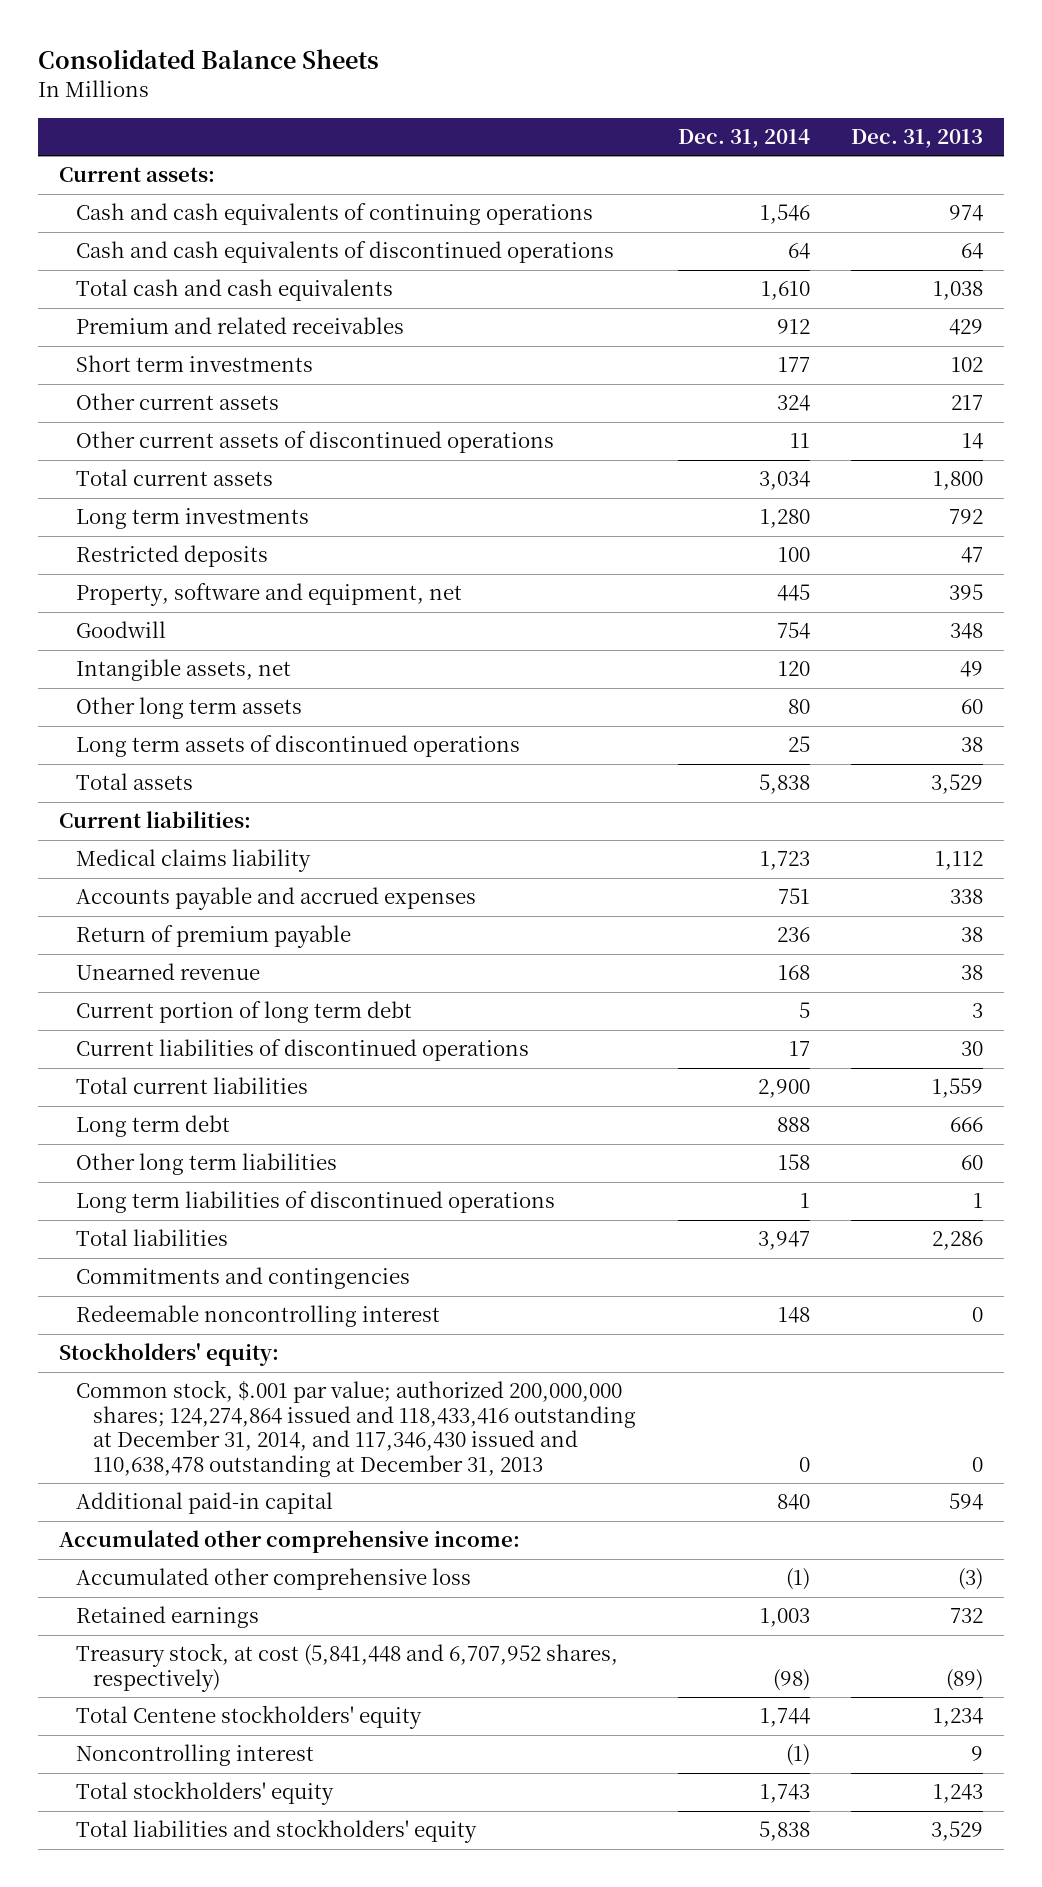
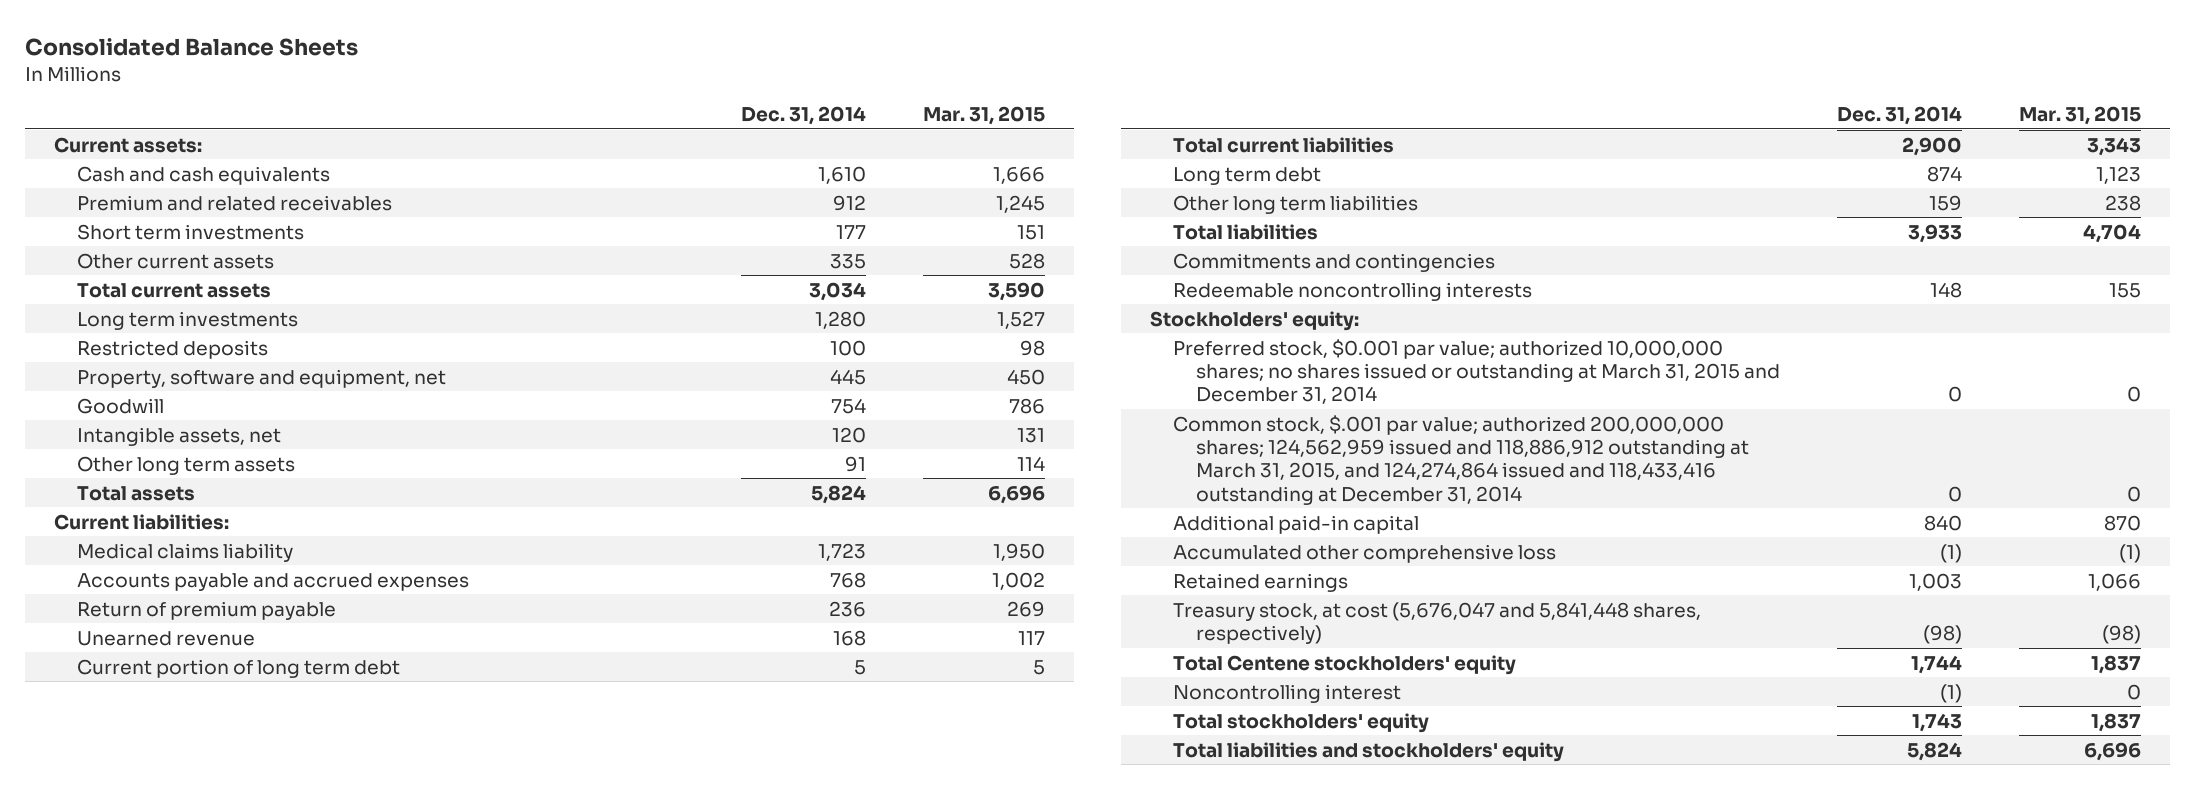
- | Dec. 31, 2014 | Dec. 31, 2013
+ | Dec. 31, 2014 | Mar. 31, 2015
- Cash and cash equivalents of continuing operations | 1,546 | 974
- Cash and cash equivalents of discontinued operations | 64 | 64
- Total cash and cash equivalents | 1,610 | 1,038
+ Cash and cash equivalents | 1,610 | 1,666
- Other current assets | 324 | 217
- Other current assets of discontinued operations | 11 | 14
+ Other current assets | 335 | 528
- Other long term assets | 80 | 60
- Long term assets of discontinued operations | 25 | 38
- Total assets | 5,838 | 3,529
+ Other long term assets | 91 | 114
+ Total assets | 5,824 | 6,696
- Accounts payable and accrued expenses | 751 | 338
+ Accounts payable and accrued expenses | 768 | 1,002
- Current liabilities of discontinued operations | 17 | 30
- Long term debt | 888 | 666
- Other long term liabilities | 158 | 60
- Long term liabilities of discontinued operations | 1 | 1
- Total liabilities | 3,947 | 2,286
+ Long term debt | 874 | 1,123
+ Other long term liabilities | 159 | 238
+ Total liabilities | 3,933 | 4,704
- Redeemable noncontrolling interest | 148 | 0
+ Redeemable noncontrolling interests | 148 | 155
- Common stock, $.001 par value; authorized 200,000,000 shares; 124,274,864 issued and 118,433,416 outstanding at December 31, 2014, and 117,346,430 issued and 110,638,478 outstanding at December 31, 2013 | 0 | 0
+ Preferred stock, $0.001 par value; authorized 10,000,000 shares; no shares issued or outstanding at March 31, 2015 and December 31, 2014 | 0 | 0
+ Common stock, $.001 par value; authorized 200,000,000 shares; 124,562,959 issued and 118,886,912 outstanding at March 31, 2015, and 124,274,864 issued and 118,433,416 outstanding at December 31, 2014 | 0 | 0
- Accumulated other comprehensive income:
- Treasury stock, at cost (5,841,448 and 6,707,952 shares, respectively) | (98) | (89)
+ Treasury stock, at cost (5,676,047 and 5,841,448 shares, respectively) | (98) | (98)
- Total liabilities and stockholders' equity | 5,838 | 3,529
+ Total liabilities and stockholders' equity | 5,824 | 6,696

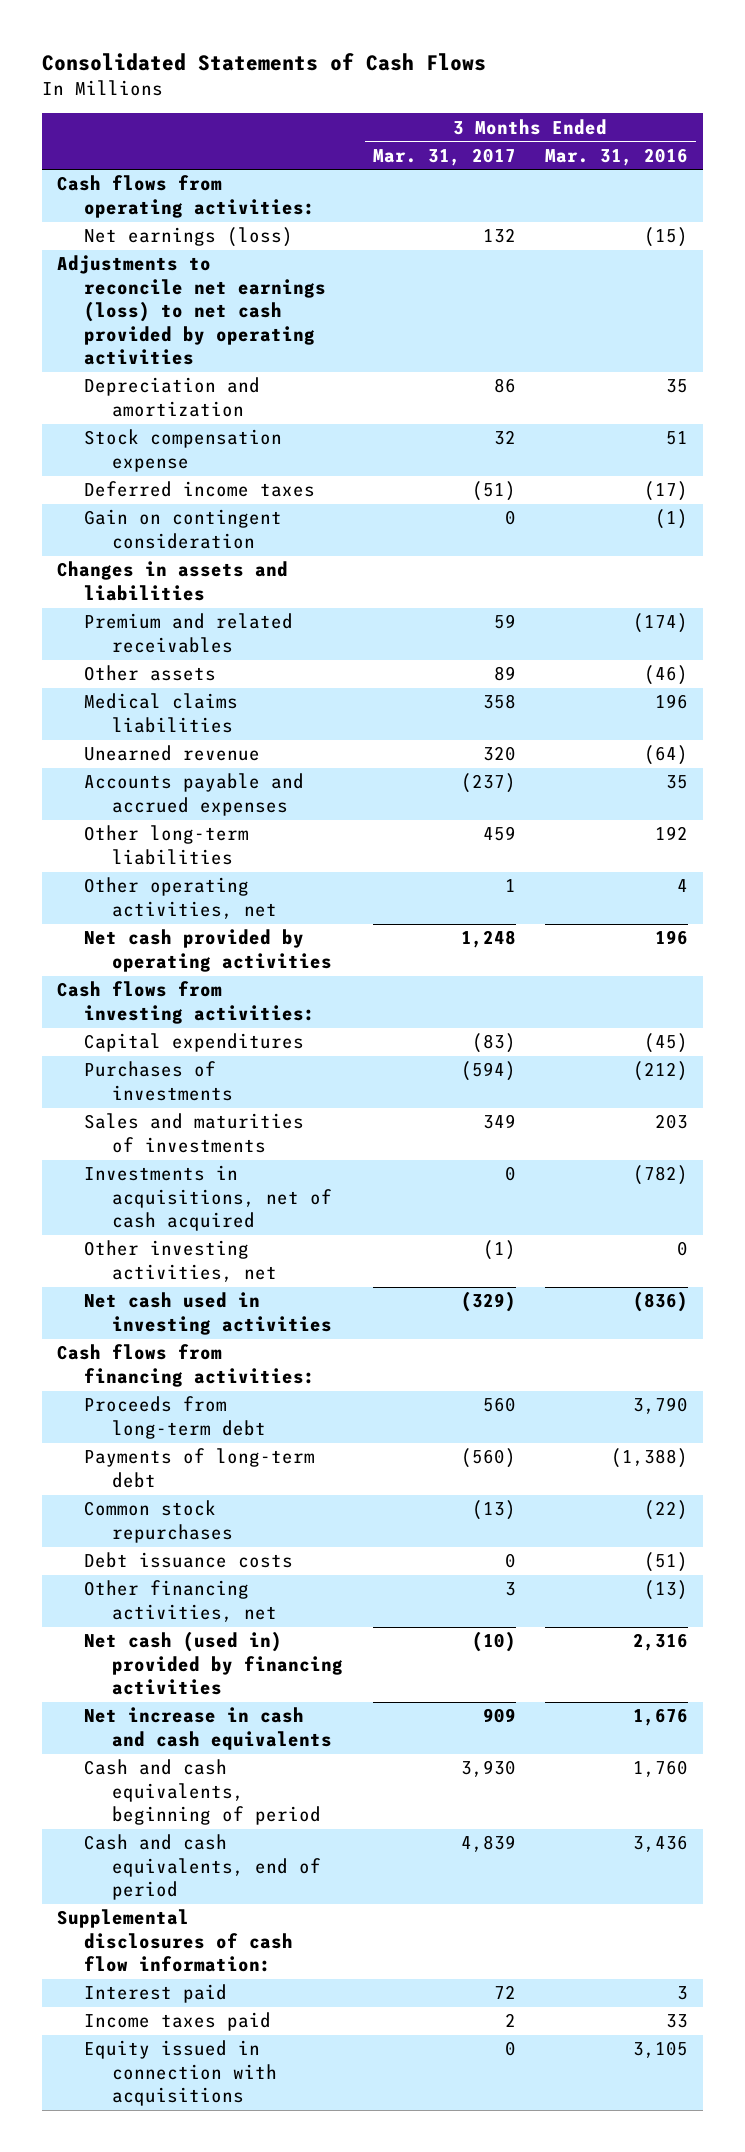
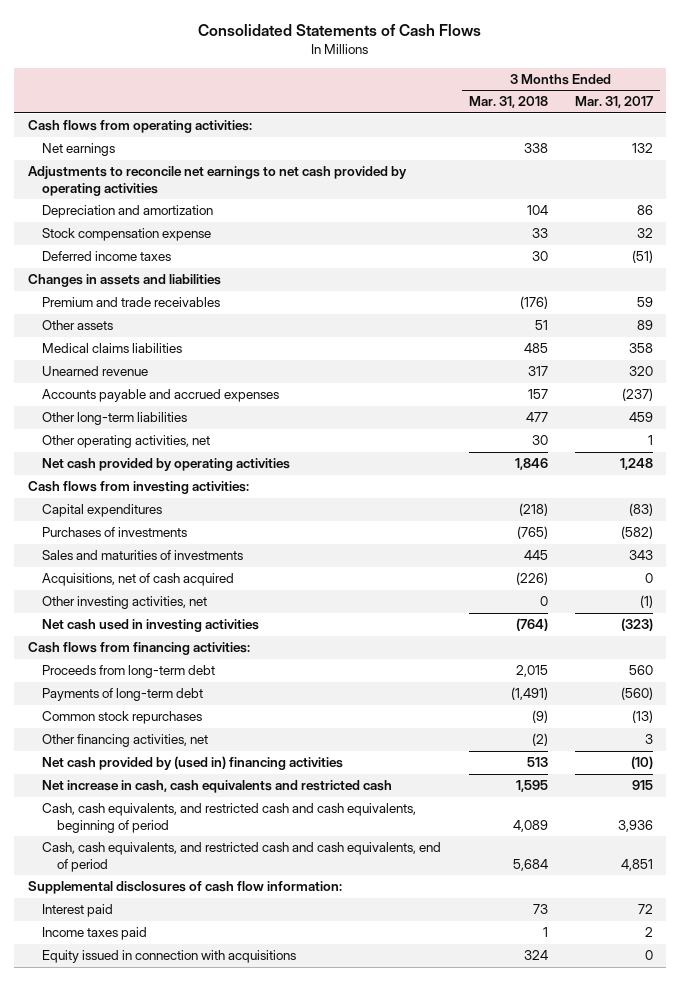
- | 3 Months Ended Mar. 31, 2017 | 3 Months Ended Mar. 31, 2016
+ | 3 Months Ended Mar. 31, 2018 | 3 Months Ended Mar. 31, 2017
- Net earnings (loss) | 132 | (15)
- Adjustments to reconcile net earnings (loss) to net cash provided by operating activities
+ Net earnings | 338 | 132
+ Adjustments to reconcile net earnings to net cash provided by operating activities
- Gain on contingent consideration | 0 | (1)
- Premium and related receivables | 59 | (174)
+ Premium and trade receivables | (176) | 59
- Purchases of investments | (594) | (212)
- Sales and maturities of investments | 349 | 203
- Investments in acquisitions, net of cash acquired | 0 | (782)
+ Purchases of investments | (765) | (582)
+ Sales and maturities of investments | 445 | 343
+ Acquisitions, net of cash acquired | (226) | 0
- Net cash used in investing activities | (329) | (836)
+ Net cash used in investing activities | (764) | (323)
- Debt issuance costs | 0 | (51)
- Net cash (used in) provided by financing activities | (10) | 2,316
- Net increase in cash and cash equivalents | 909 | 1,676
- Cash and cash equivalents, beginning of period | 3,930 | 1,760
- Cash and cash equivalents, end of period | 4,839 | 3,436
+ Net cash provided by (used in) financing activities | 513 | (10)
+ Net increase in cash, cash equivalents and restricted cash | 1,595 | 915
+ Cash, cash equivalents, and restricted cash and cash equivalents, beginning of period | 4,089 | 3,936
+ Cash, cash equivalents, and restricted cash and cash equivalents, end of period | 5,684 | 4,851

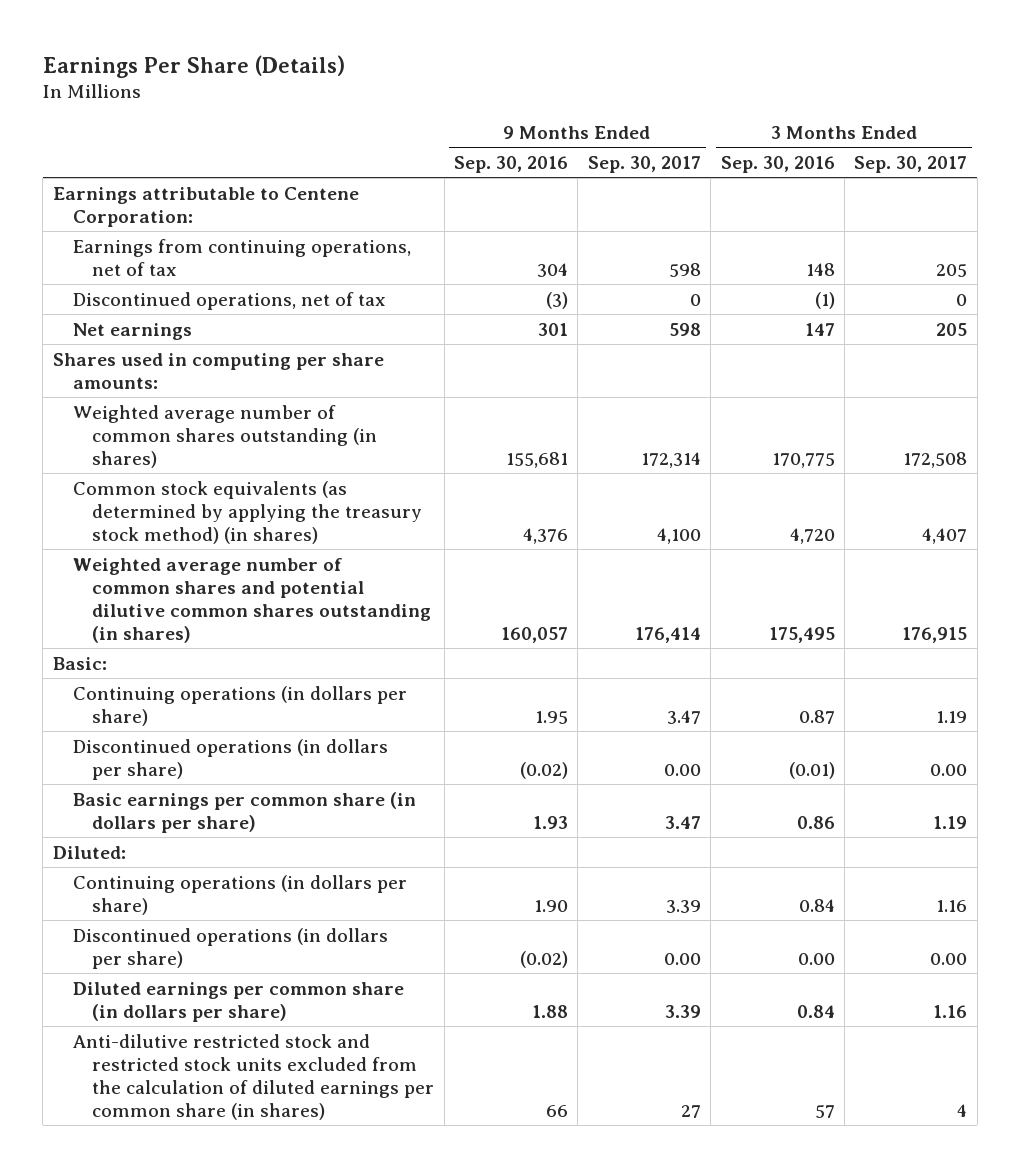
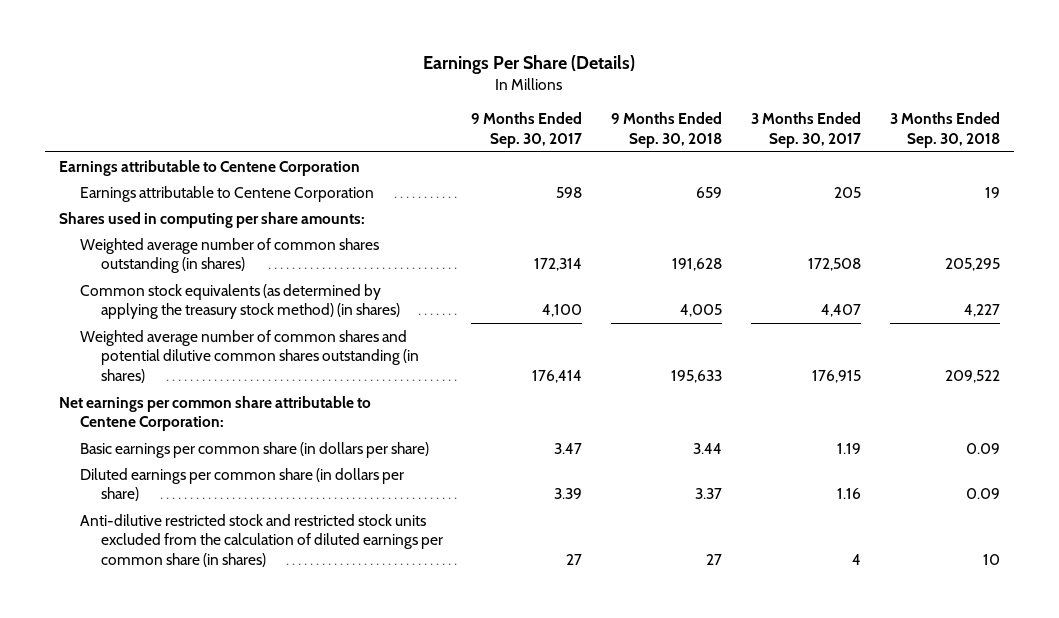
- | 9 Months Ended Sep. 30, 2016 | 9 Months Ended Sep. 30, 2017 | 3 Months Ended Sep. 30, 2016 | 3 Months Ended Sep. 30, 2017
+ | 9 Months Ended Sep. 30, 2017 | 9 Months Ended Sep. 30, 2018 | 3 Months Ended Sep. 30, 2017 | 3 Months Ended Sep. 30, 2018
- Earnings attributable to Centene Corporation:
- Earnings from continuing operations, net of tax | 304 | 598 | 148 | 205
- Discontinued operations, net of tax | (3) | 0 | (1) | 0
- Net earnings | 301 | 598 | 147 | 205
+ Earnings attributable to Centene Corporation
+ Earnings attributable to Centene Corporation | 598 | 659 | 205 | 19
- Basic:
- Continuing operations (in dollars per share) | 1.95 | 3.47 | 0.87 | 1.19
- Discontinued operations (in dollars per share) | (0.02) | 0.00 | (0.01) | 0.00
+ Net earnings per common share attributable to Centene Corporation:
- Diluted:
- Continuing operations (in dollars per share) | 1.90 | 3.39 | 0.84 | 1.16
- Discontinued operations (in dollars per share) | (0.02) | 0.00 | 0.00 | 0.00

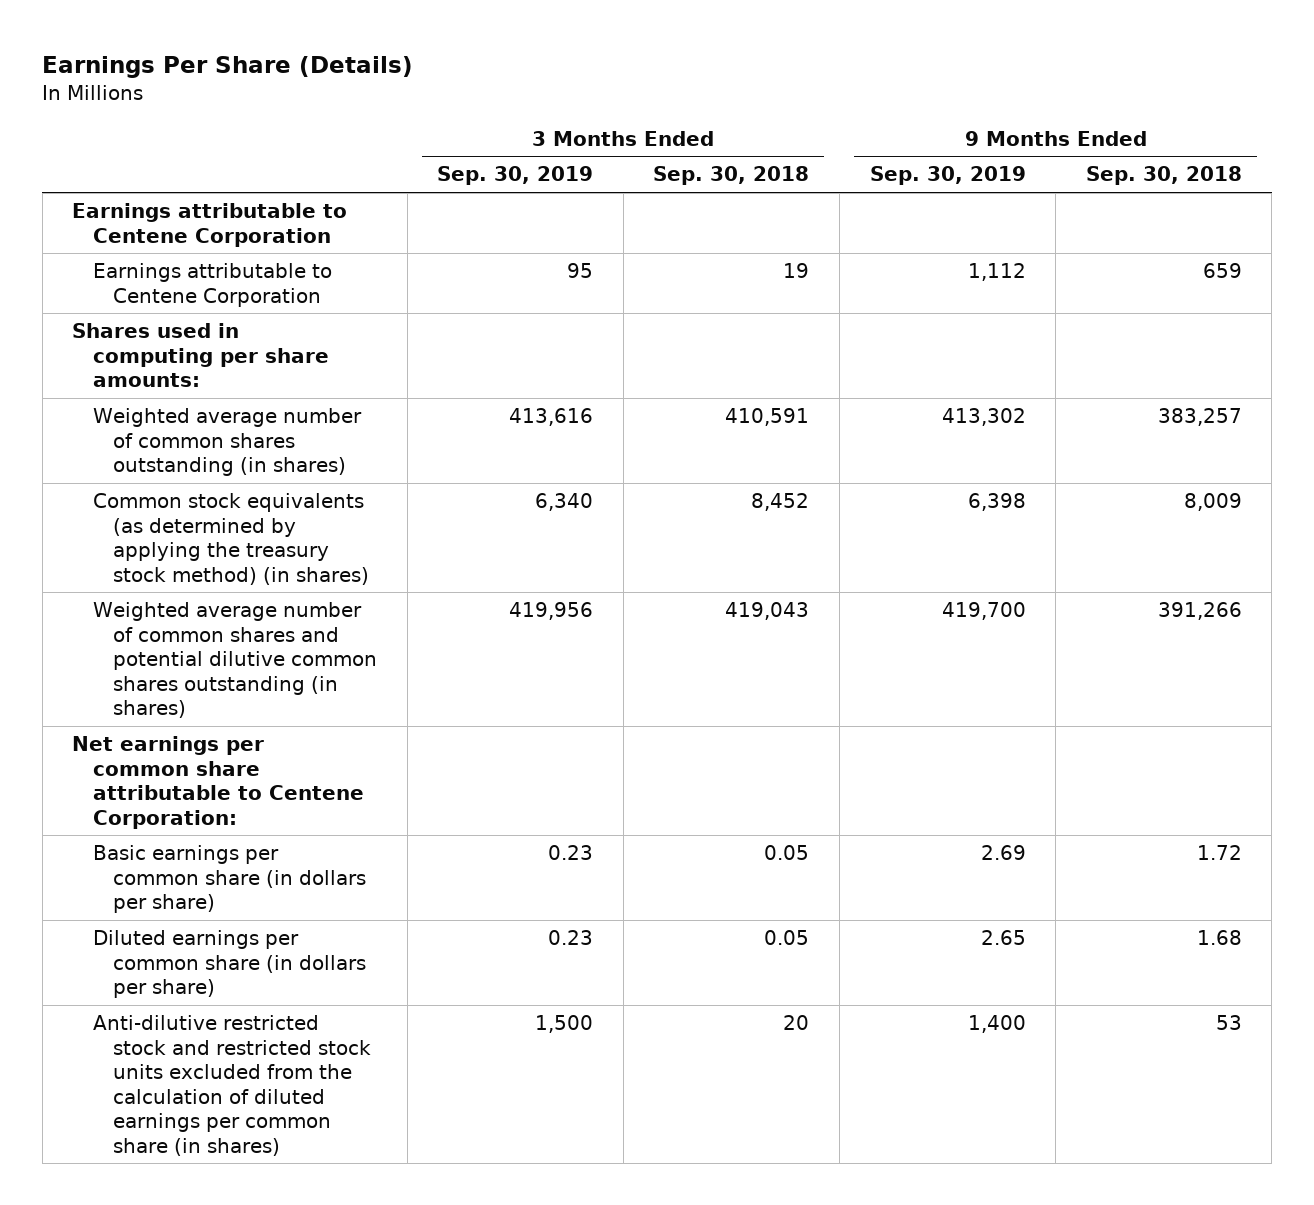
- | 9 Months Ended Sep. 30, 2017 | 9 Months Ended Sep. 30, 2018 | 3 Months Ended Sep. 30, 2017 | 3 Months Ended Sep. 30, 2018
+ | 3 Months Ended Sep. 30, 2019 | 3 Months Ended Sep. 30, 2018 | 9 Months Ended Sep. 30, 2019 | 9 Months Ended Sep. 30, 2018
- Weighted average number of common shares outstanding (in shares) | 172,314 | 191,628 | 172,508 | 205,295
- Common stock equivalents (as determined by applying the treasury stock method) (in shares) | 4,100 | 4,005 | 4,407 | 4,227
- Weighted average number of common shares and potential dilutive common shares outstanding (in shares) | 176,414 | 195,633 | 176,915 | 209,522
+ Weighted average number of common shares outstanding (in shares) | 413,616 | 410,591 | 413,302 | 383,257
+ Common stock equivalents (as determined by applying the treasury stock method) (in shares) | 6,340 | 8,452 | 6,398 | 8,009
+ Weighted average number of common shares and potential dilutive common shares outstanding (in shares) | 419,956 | 419,043 | 419,700 | 391,266
- Basic earnings per common share (in dollars per share) | 3.47 | 3.44 | 1.19 | 0.09
- Diluted earnings per common share (in dollars per share) | 3.39 | 3.37 | 1.16 | 0.09
- Anti-dilutive restricted stock and restricted stock units excluded from the calculation of diluted earnings per common share (in shares) | 27 | 27 | 4 | 10
+ Basic earnings per common share (in dollars per share) | 0.23 | 0.05 | 2.69 | 1.72
+ Diluted earnings per common share (in dollars per share) | 0.23 | 0.05 | 2.65 | 1.68
+ Anti-dilutive restricted stock and restricted stock units excluded from the calculation of diluted earnings per common share (in shares) | 1,500 | 20 | 1,400 | 53

